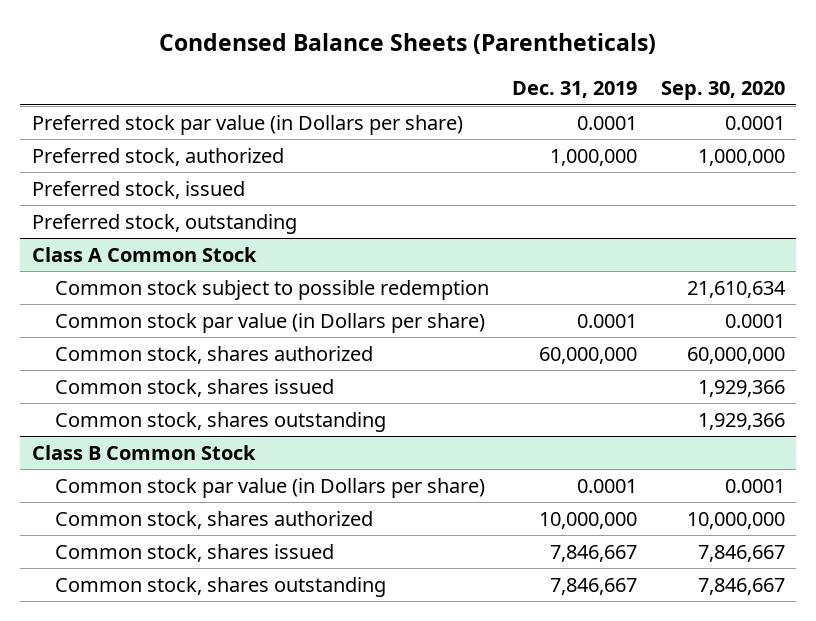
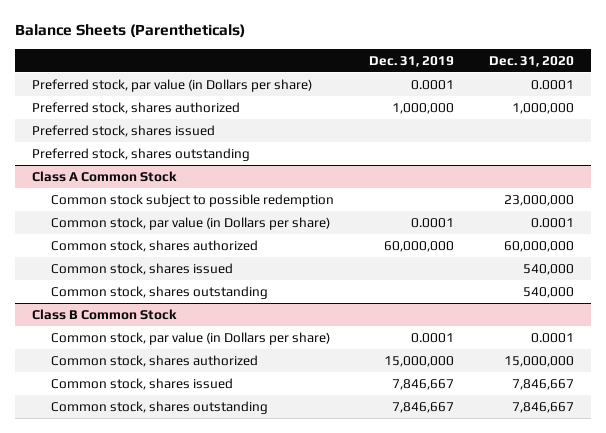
- Condensed Balance Sheets (Parentheticals)
+ Balance Sheets (Parentheticals)
- | Dec. 31, 2019 | Sep. 30, 2020
+ | Dec. 31, 2019 | Dec. 31, 2020
- Preferred stock par value (in Dollars per share) | 0.0001 | 0.0001
- Preferred stock, authorized | 1,000,000 | 1,000,000
- Preferred stock, issued
- Preferred stock, outstanding
+ Preferred stock, par value (in Dollars per share) | 0.0001 | 0.0001
+ Preferred stock, shares authorized | 1,000,000 | 1,000,000
+ Preferred stock, shares issued
+ Preferred stock, shares outstanding
@ Class A Common Stock
- Common stock par value (in Dollars per share) | 0.0001 | 0.0001
+ Common stock, par value (in Dollars per share) | 0.0001 | 0.0001
@ Class B Common Stock
- Common stock par value (in Dollars per share) | 0.0001 | 0.0001
- Common stock, shares authorized | 10,000,000 | 10,000,000
+ Common stock, par value (in Dollars per share) | 0.0001 | 0.0001
+ Common stock, shares authorized | 15,000,000 | 15,000,000

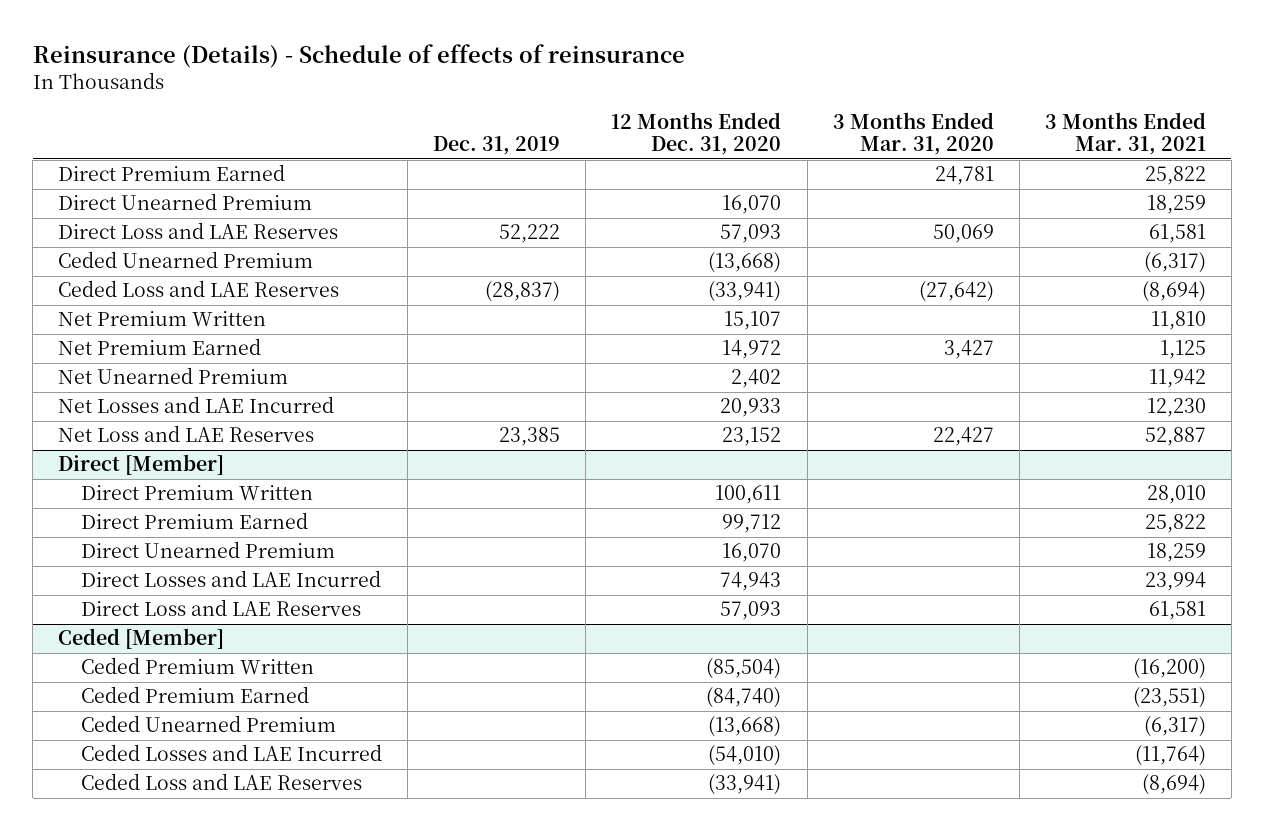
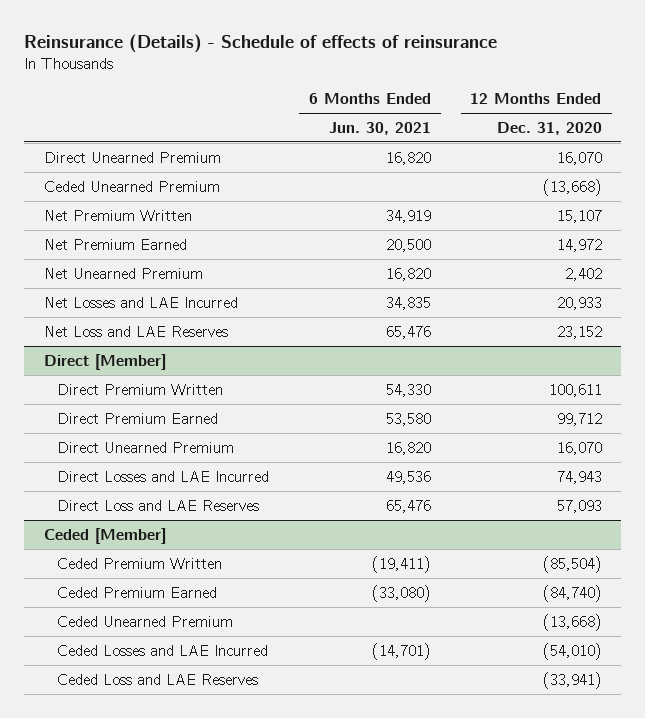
- | Dec. 31, 2019 | 12 Months Ended Dec. 31, 2020 | 3 Months Ended Mar. 31, 2020 | 3 Months Ended Mar. 31, 2021
+ | 6 Months Ended Jun. 30, 2021 | 12 Months Ended Dec. 31, 2020
- Direct Premium Earned | | | 24,781 | 25,822
- Direct Loss and LAE Reserves | 52,222 | 57,093 | 50,069 | 61,581
- Ceded Loss and LAE Reserves | (28,837) | (33,941) | (27,642) | (8,694)

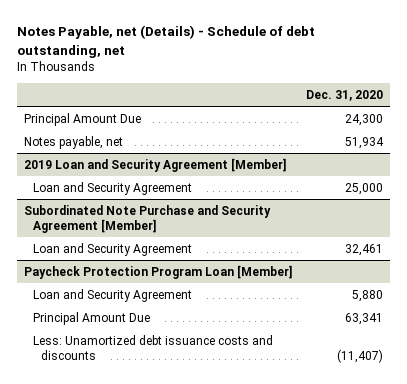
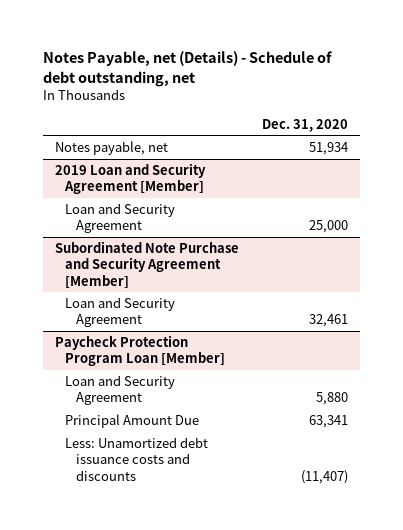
- Principal Amount Due | 24,300

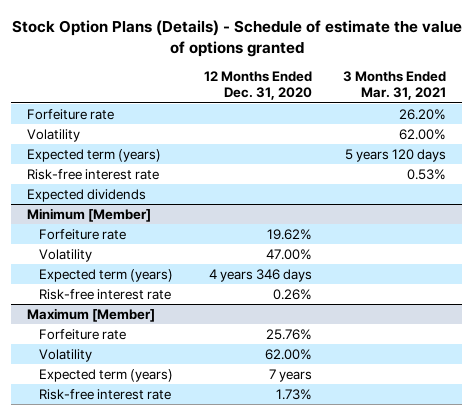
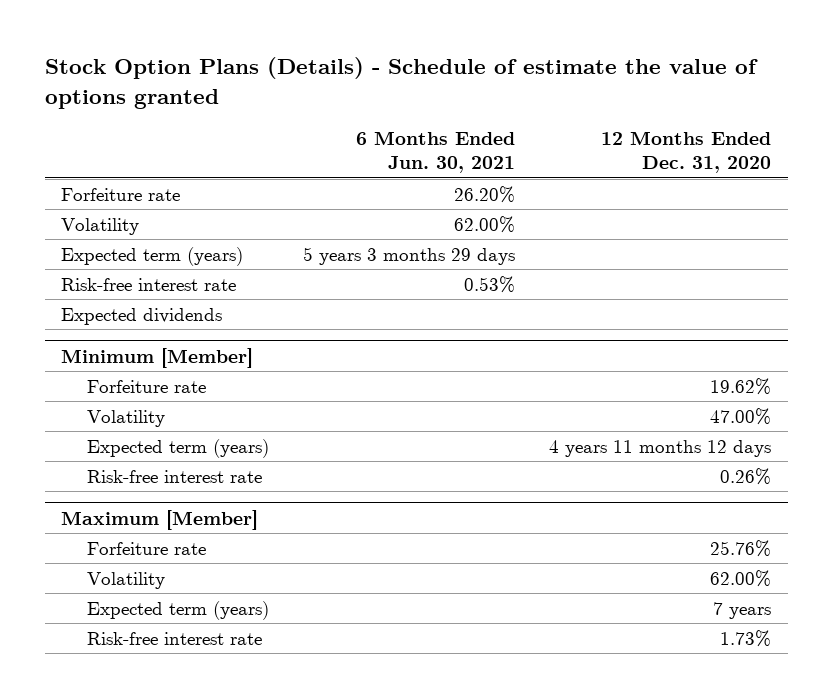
- | 12 Months Ended Dec. 31, 2020 | 3 Months Ended Mar. 31, 2021
+ | 6 Months Ended Jun. 30, 2021 | 12 Months Ended Dec. 31, 2020
@ Minimum [Member]
- Expected term (years) | 4 years 346 days |
+ Expected term (years) | | 4 years 11 months 12 days

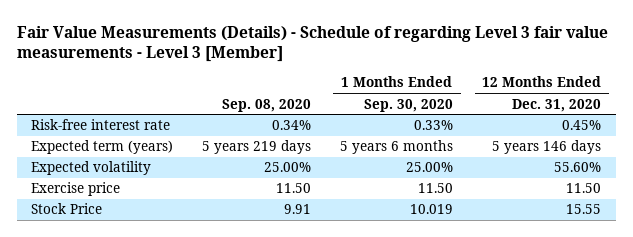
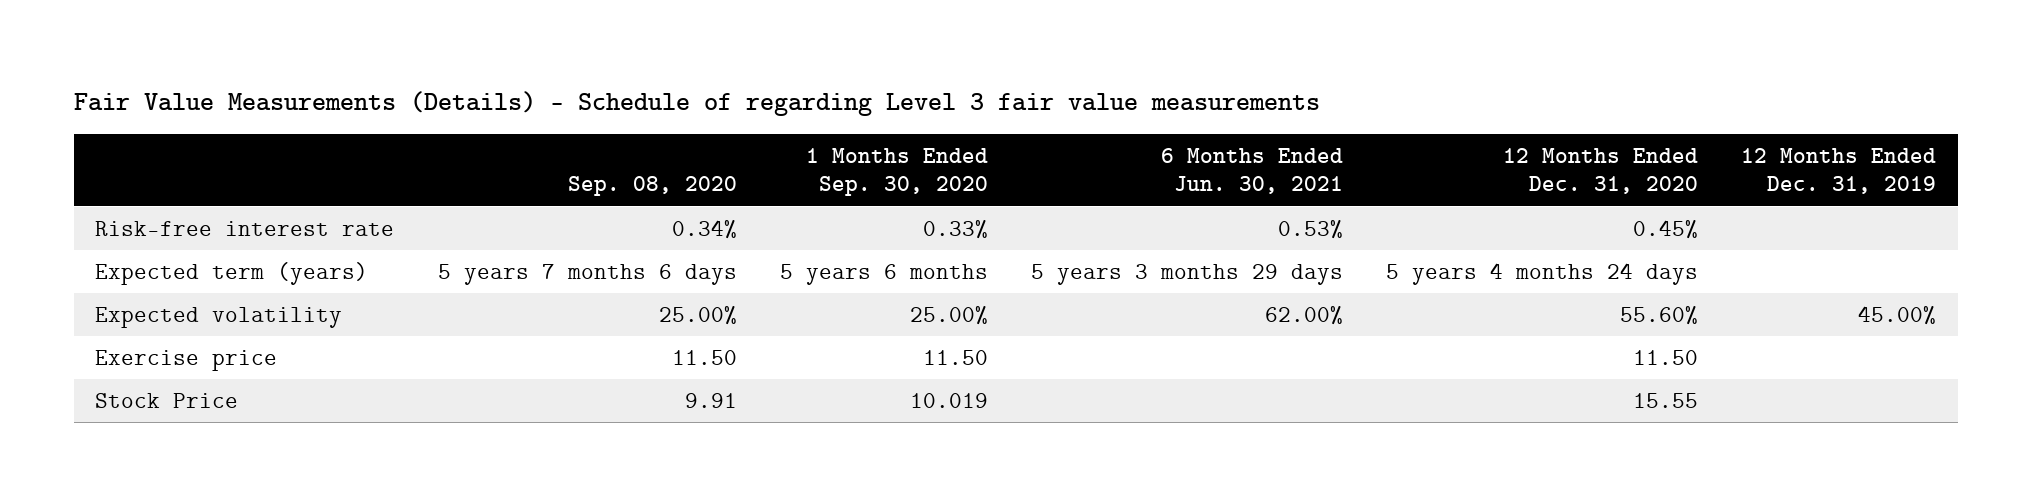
- Fair Value Measurements (Details) - Schedule of regarding Level 3 fair value measurements - Level 3 [Member]
+ Fair Value Measurements (Details) - Schedule of regarding Level 3 fair value measurements
- | Sep. 08, 2020 | 1 Months Ended Sep. 30, 2020 | 12 Months Ended Dec. 31, 2020
+ | Sep. 08, 2020 | 1 Months Ended Sep. 30, 2020 | 6 Months Ended Jun. 30, 2021 | 12 Months Ended Dec. 31, 2020 | 12 Months Ended Dec. 31, 2019
- Expected term (years) | 5 years 219 days | 5 years 6 months | 5 years 146 days
+ Expected term (years) | 5 years 7 months 6 days | 5 years 6 months | 5 years 3 months 29 days | 5 years 4 months 24 days |

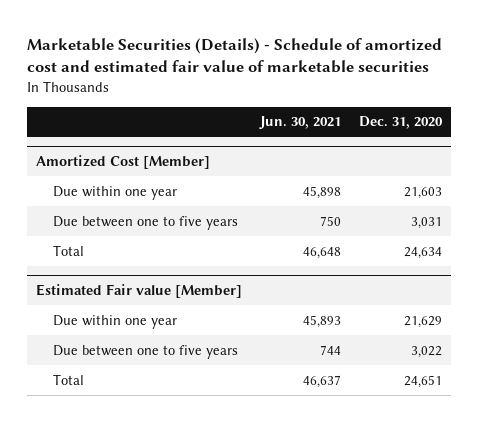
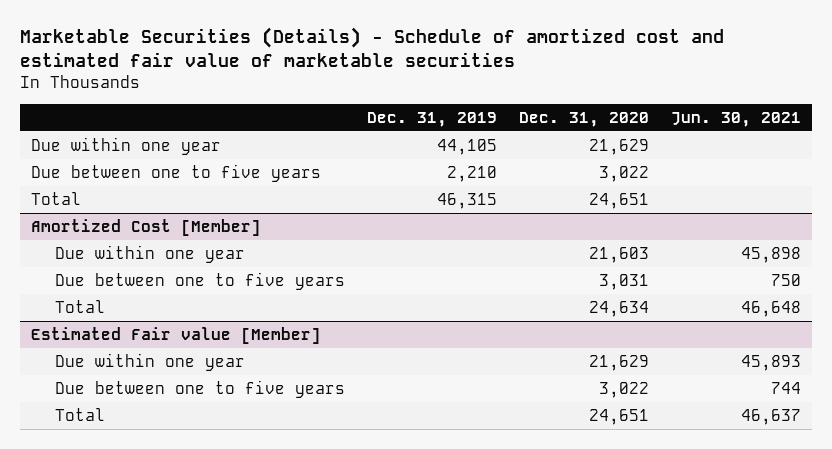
- | Jun. 30, 2021 | Dec. 31, 2020
+ | Dec. 31, 2019 | Dec. 31, 2020 | Jun. 30, 2021
+ Due within one year | 44,105 | 21,629 |
+ Due between one to five years | 2,210 | 3,022 |
+ Total | 46,315 | 24,651 |

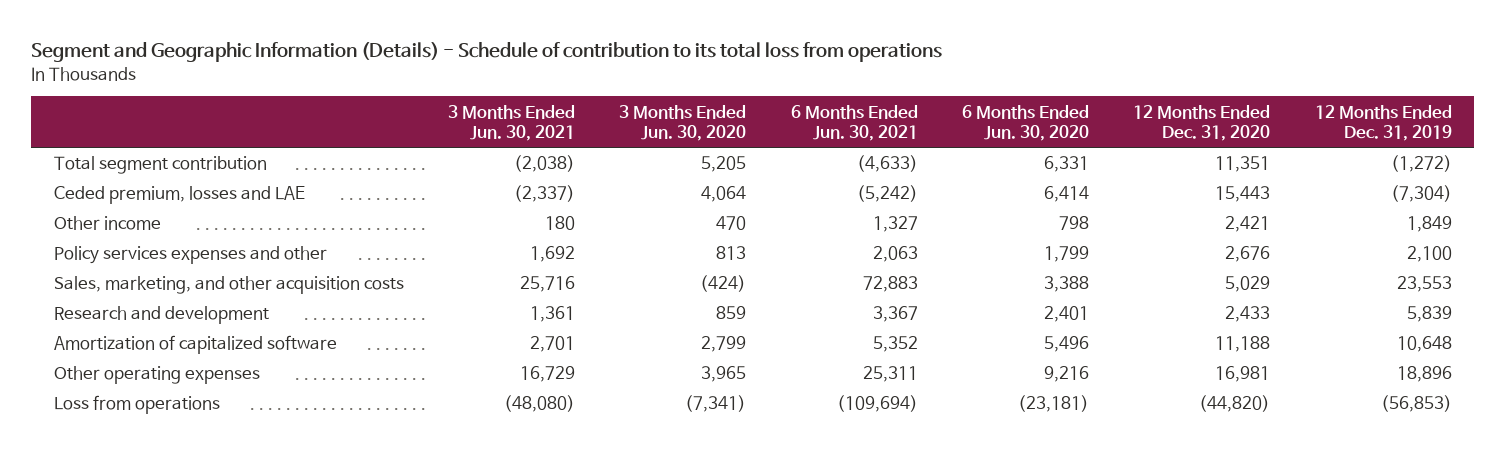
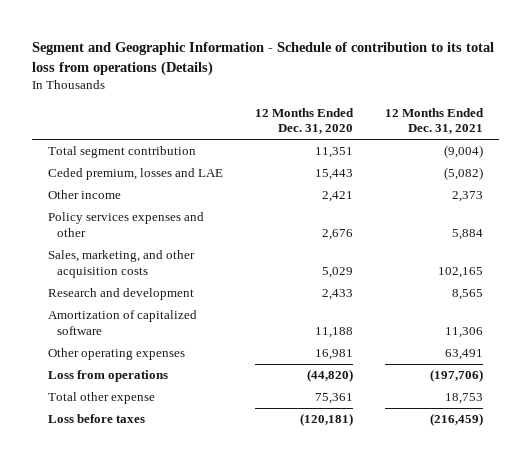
- Segment and Geographic Information (Details) - Schedule of contribution to its total loss from operations
+ Segment and Geographic Information - Schedule of contribution to its total loss from operations (Details)
- | 3 Months Ended Jun. 30, 2021 | 3 Months Ended Jun. 30, 2020 | 6 Months Ended Jun. 30, 2021 | 6 Months Ended Jun. 30, 2020 | 12 Months Ended Dec. 31, 2020 | 12 Months Ended Dec. 31, 2019
+ | 12 Months Ended Dec. 31, 2020 | 12 Months Ended Dec. 31, 2021
+ Total other expense | 75,361 | 18,753
+ Loss before taxes | (120,181) | (216,459)

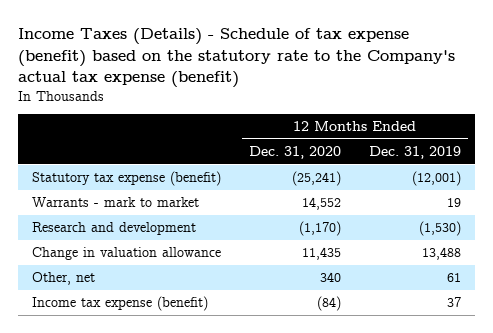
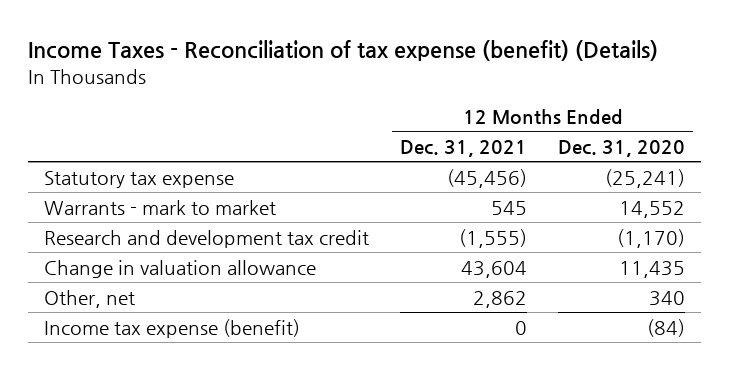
- Income Taxes (Details) - Schedule of tax expense (benefit) based on the statutory rate to the Company's actual tax expense (benefit)
+ Income Taxes - Reconciliation of tax expense (benefit) (Details)
- | 12 Months Ended Dec. 31, 2020 | 12 Months Ended Dec. 31, 2019
+ | 12 Months Ended Dec. 31, 2021 | 12 Months Ended Dec. 31, 2020
- Statutory tax expense (benefit) | (25,241) | (12,001)
+ Statutory tax expense | (45,456) | (25,241)
- Research and development | (1,170) | (1,530)
+ Research and development tax credit | (1,555) | (1,170)

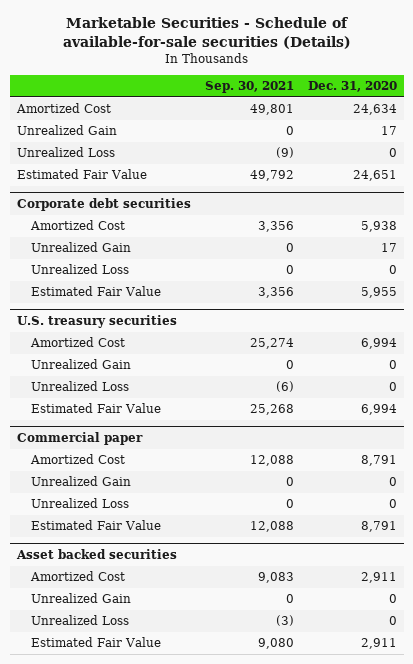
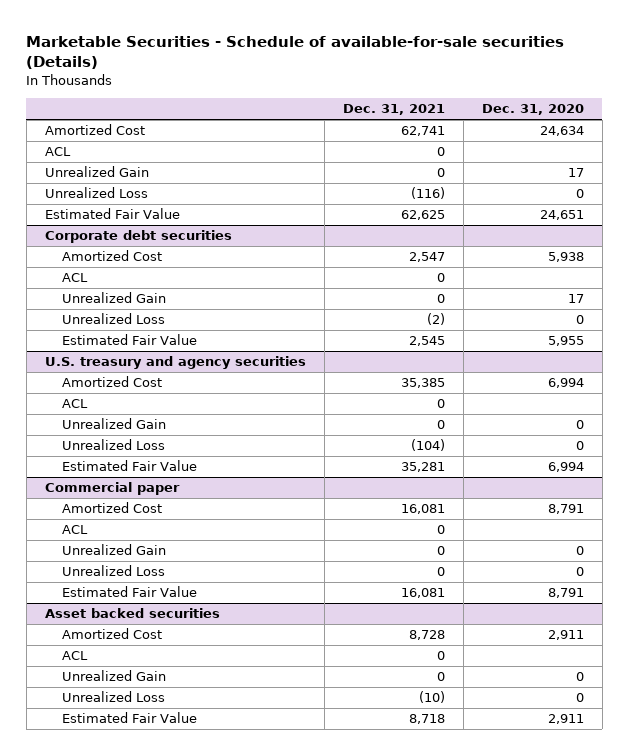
- | Sep. 30, 2021 | Dec. 31, 2020
+ | Dec. 31, 2021 | Dec. 31, 2020
+ ACL | 0 |
@ Corporate debt securities
+ ACL | 0 |
- U.S. treasury securities
+ U.S. treasury and agency securities
+ ACL | 0 |
@ Commercial paper
+ ACL | 0 |
@ Asset backed securities
+ ACL | 0 |

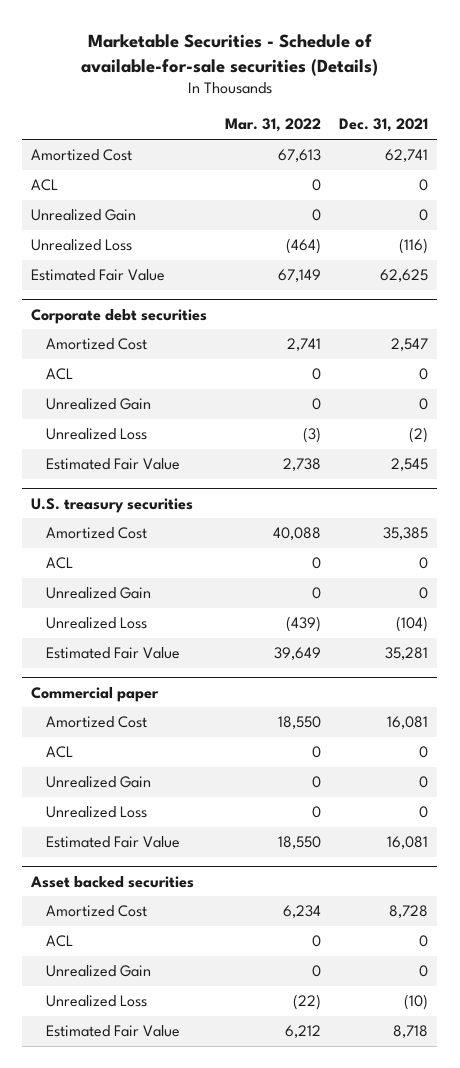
- | Dec. 31, 2021 | Dec. 31, 2020
+ | Mar. 31, 2022 | Dec. 31, 2021
- U.S. treasury and agency securities
+ U.S. treasury securities

